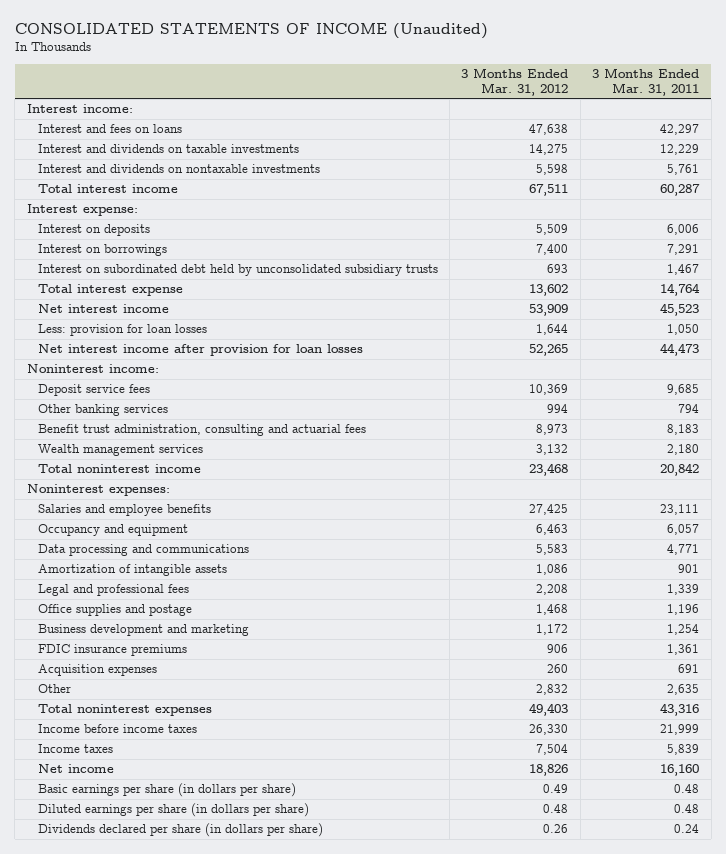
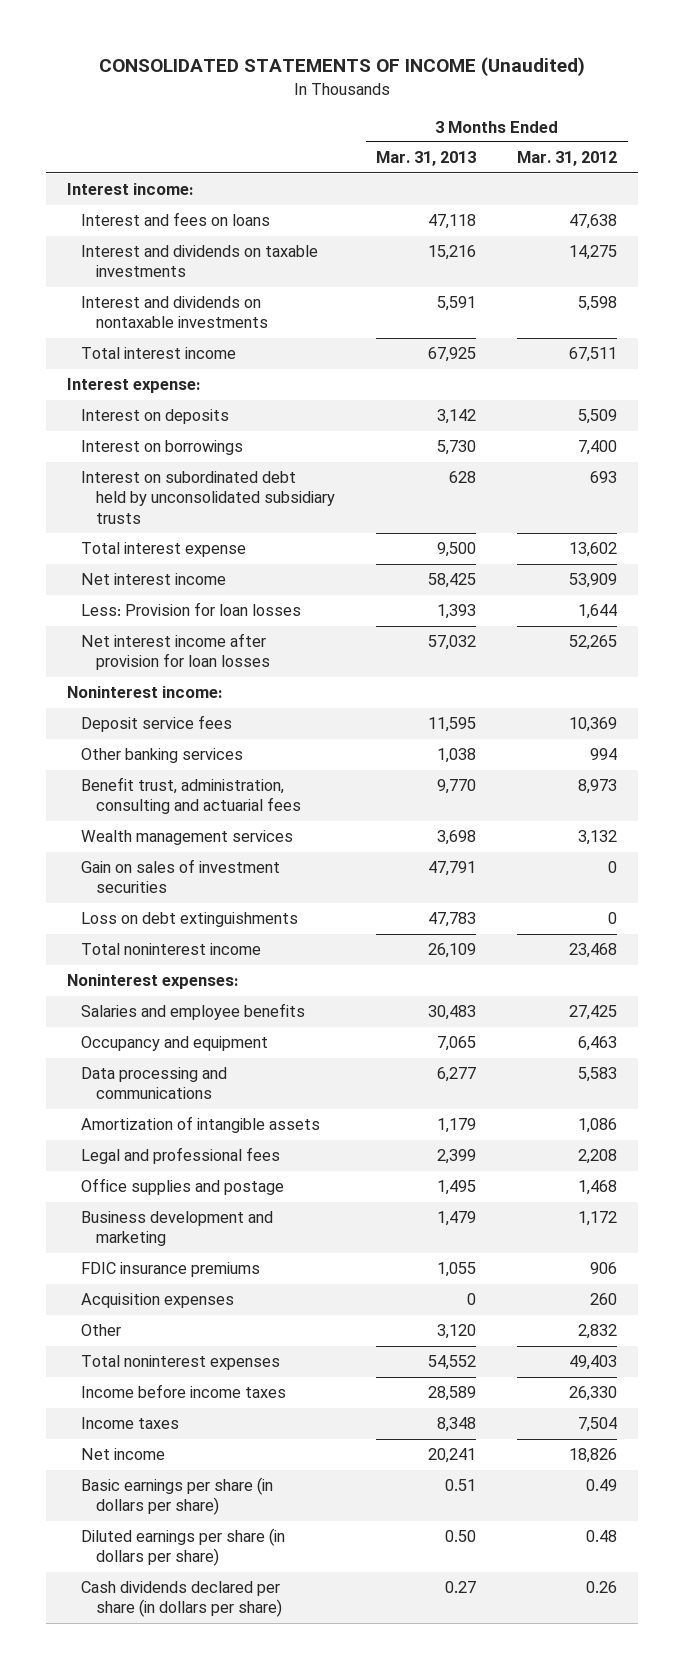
- | 3 Months Ended Mar. 31, 2012 | 3 Months Ended Mar. 31, 2011
+ | 3 Months Ended Mar. 31, 2013 | 3 Months Ended Mar. 31, 2012
- Less: provision for loan losses | 1,644 | 1,050
+ Less: Provision for loan losses | 1,393 | 1,644
- Benefit trust administration, consulting and actuarial fees | 8,973 | 8,183
+ Benefit trust, administration, consulting and actuarial fees | 9,770 | 8,973
+ Gain on sales of investment securities | 47,791 | 0
+ Loss on debt extinguishments | 47,783 | 0
- Dividends declared per share (in dollars per share) | 0.26 | 0.24
+ Cash dividends declared per share (in dollars per share) | 0.27 | 0.26

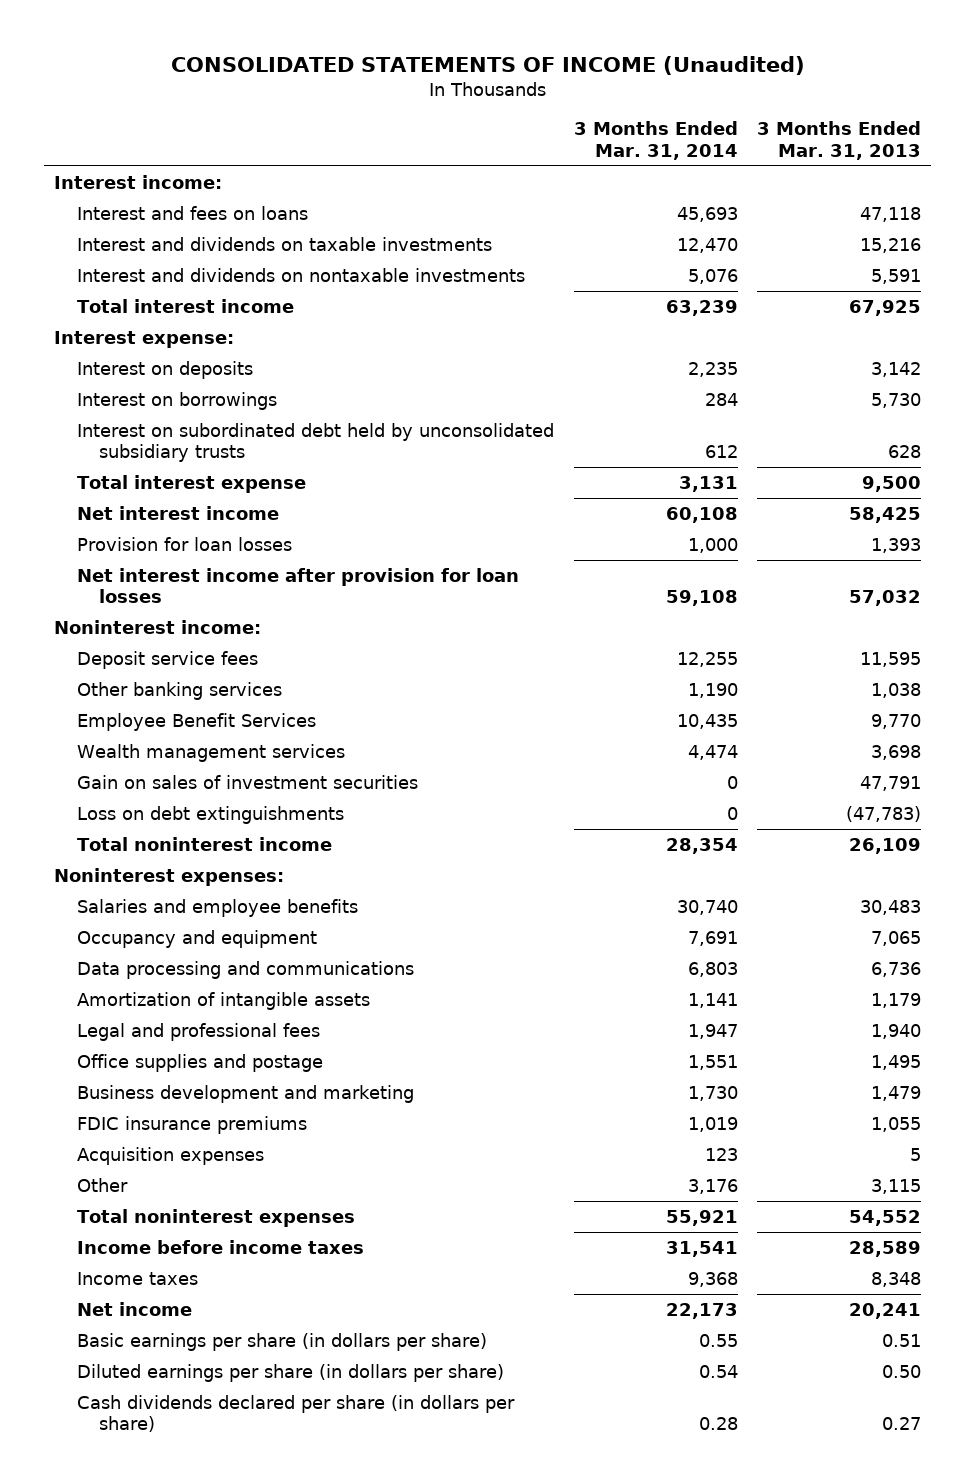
- | 3 Months Ended Mar. 31, 2013 | 3 Months Ended Mar. 31, 2012
+ | 3 Months Ended Mar. 31, 2014 | 3 Months Ended Mar. 31, 2013
- Less: Provision for loan losses | 1,393 | 1,644
+ Provision for loan losses | 1,000 | 1,393
- Benefit trust, administration, consulting and actuarial fees | 9,770 | 8,973
+ Employee Benefit Services | 10,435 | 9,770
- Loss on debt extinguishments | 47,783 | 0
+ Loss on debt extinguishments | 0 | (47,783)
- Data processing and communications | 6,277 | 5,583
+ Data processing and communications | 6,803 | 6,736
- Legal and professional fees | 2,399 | 2,208
+ Legal and professional fees | 1,947 | 1,940
- Acquisition expenses | 0 | 260
- Other | 3,120 | 2,832
+ Acquisition expenses | 123 | 5
+ Other | 3,176 | 3,115

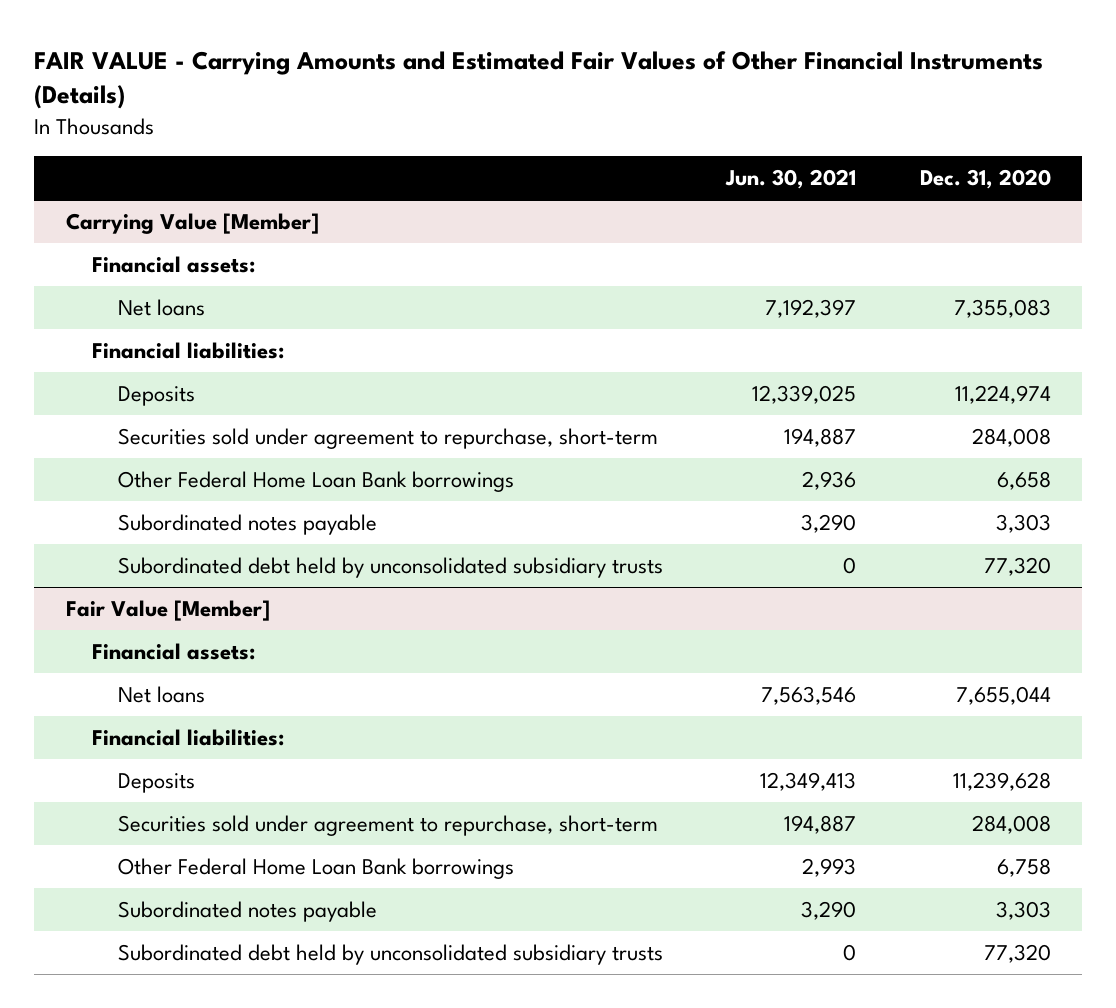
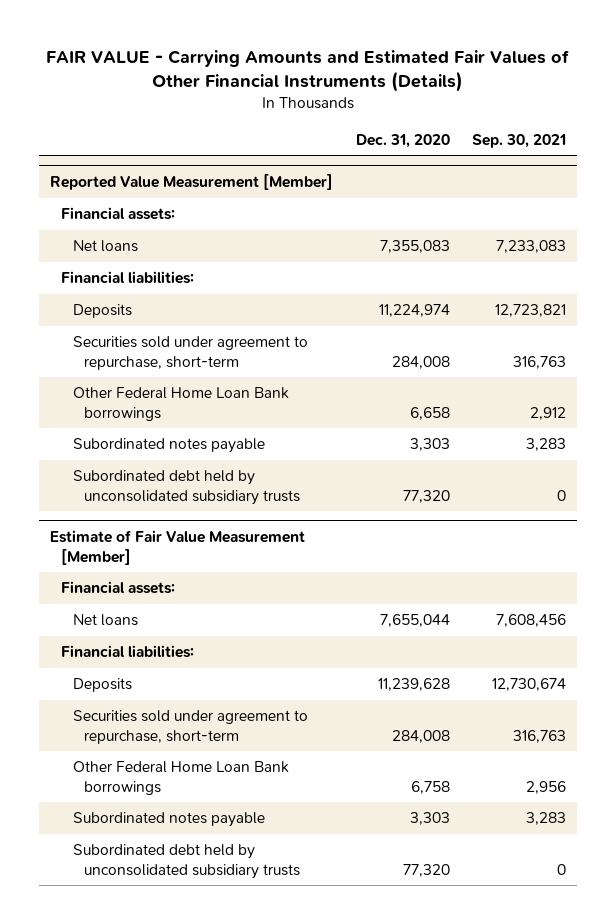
- | Jun. 30, 2021 | Dec. 31, 2020
+ | Dec. 31, 2020 | Sep. 30, 2021
- Carrying Value [Member]
+ Reported Value Measurement [Member]
- Fair Value [Member]
+ Estimate of Fair Value Measurement [Member]

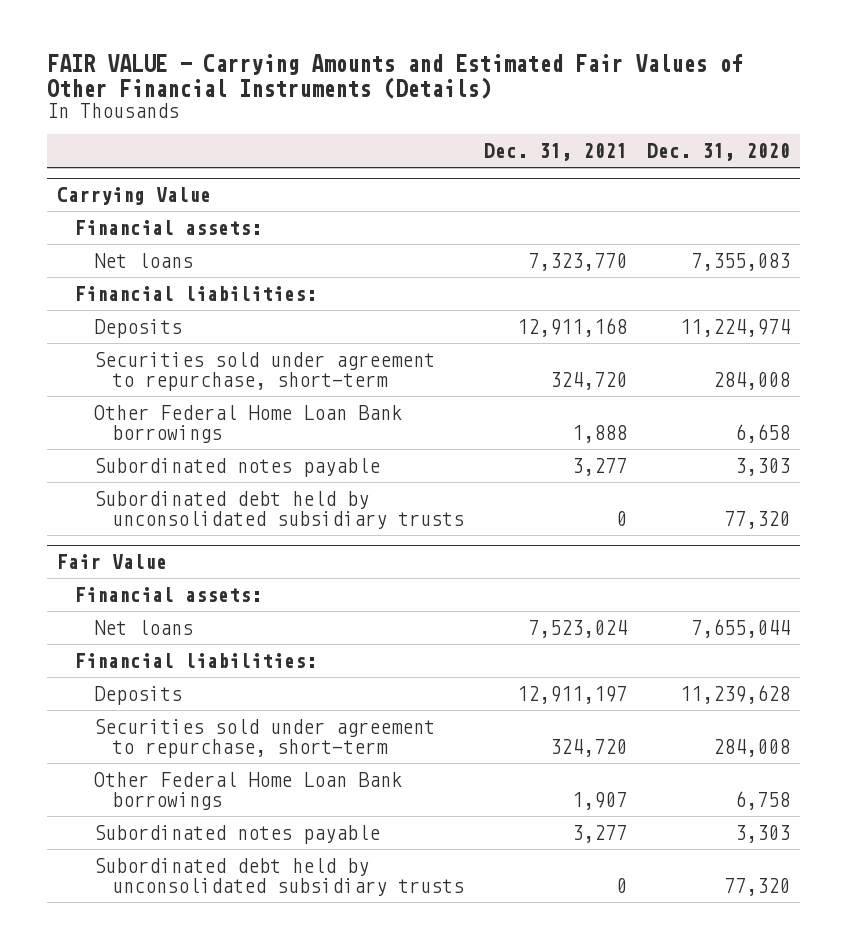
- | Dec. 31, 2020 | Sep. 30, 2021
+ | Dec. 31, 2021 | Dec. 31, 2020
- Reported Value Measurement [Member]
+ Carrying Value
- Estimate of Fair Value Measurement [Member]
+ Fair Value

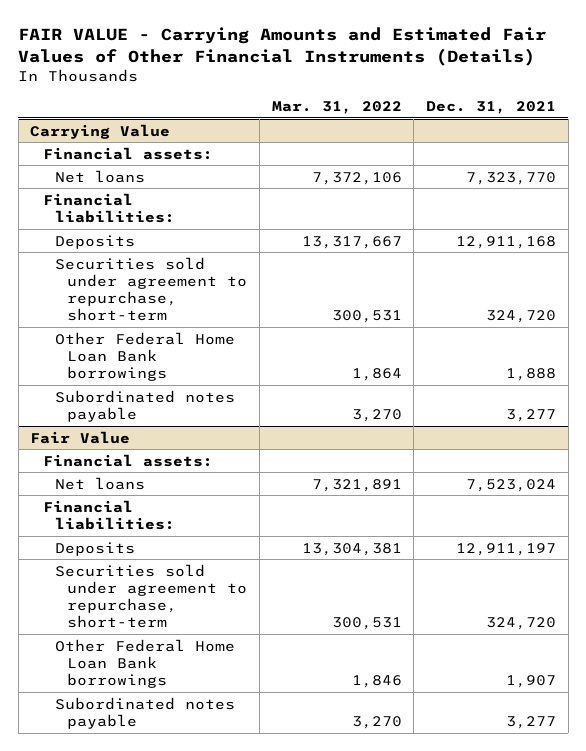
- | Dec. 31, 2021 | Dec. 31, 2020
+ | Mar. 31, 2022 | Dec. 31, 2021
@ Carrying Value
- Subordinated debt held by unconsolidated subsidiary trusts | 0 | 77,320
@ Fair Value
- Subordinated debt held by unconsolidated subsidiary trusts | 0 | 77,320

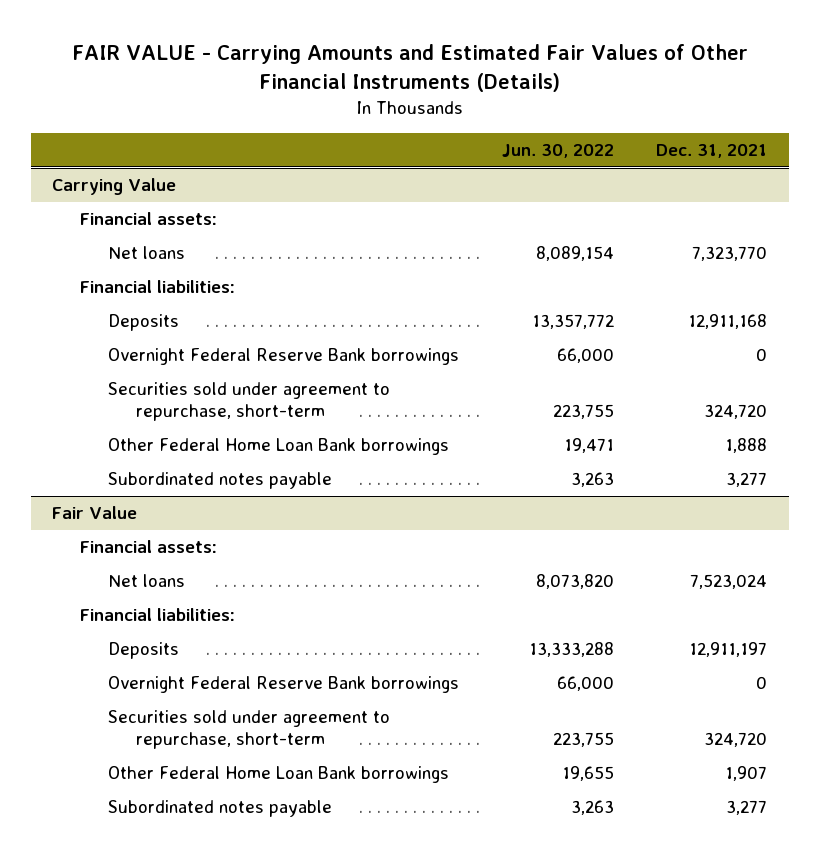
- | Mar. 31, 2022 | Dec. 31, 2021
+ | Jun. 30, 2022 | Dec. 31, 2021
@ Carrying Value
+ Overnight Federal Reserve Bank borrowings | 66,000 | 0
@ Fair Value
+ Overnight Federal Reserve Bank borrowings | 66,000 | 0

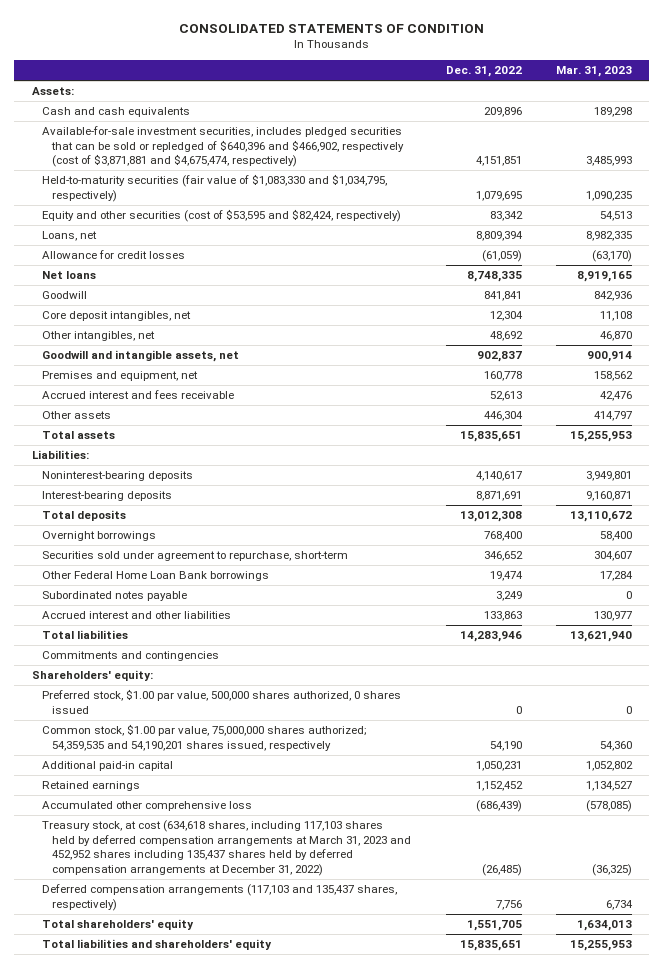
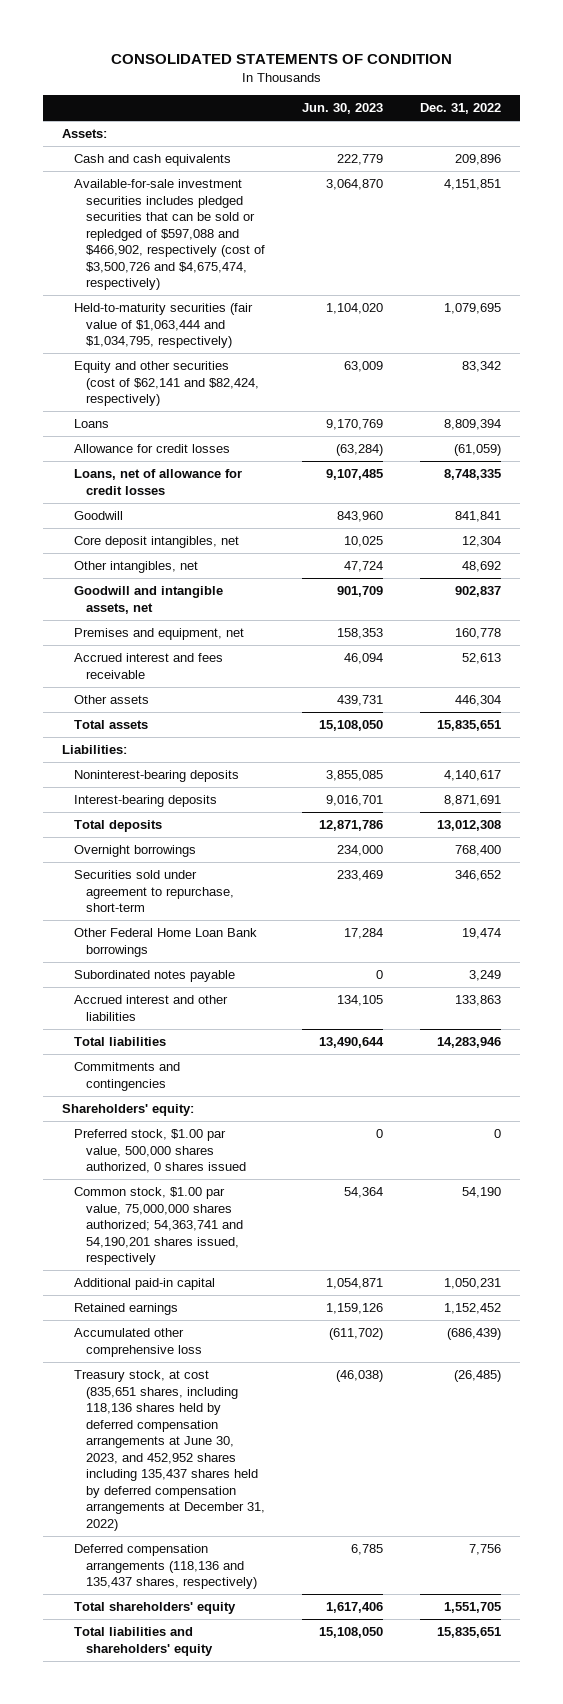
- | Dec. 31, 2022 | Mar. 31, 2023
+ | Jun. 30, 2023 | Dec. 31, 2022
- Available-for-sale investment securities, includes pledged securities that can be sold or repledged of $640,396 and $466,902, respectively (cost of $3,871,881 and $4,675,474, respectively) | 4,151,851 | 3,485,993
- Held-to-maturity securities (fair value of $1,083,330 and $1,034,795, respectively) | 1,079,695 | 1,090,235
- Equity and other securities (cost of $53,595 and $82,424, respectively) | 83,342 | 54,513
- Loans, net | 8,809,394 | 8,982,335
+ Available-for-sale investment securities includes pledged securities that can be sold or repledged of $597,088 and $466,902, respectively (cost of $3,500,726 and $4,675,474, respectively) | 3,064,870 | 4,151,851
+ Held-to-maturity securities (fair value of $1,063,444 and $1,034,795, respectively) | 1,104,020 | 1,079,695
+ Equity and other securities (cost of $62,141 and $82,424, respectively) | 63,009 | 83,342
+ Loans | 9,170,769 | 8,809,394
- Net loans | 8,748,335 | 8,919,165
+ Loans, net of allowance for credit losses | 9,107,485 | 8,748,335
- Common stock, $1.00 par value, 75,000,000 shares authorized; 54,359,535 and 54,190,201 shares issued, respectively | 54,190 | 54,360
+ Common stock, $1.00 par value, 75,000,000 shares authorized; 54,363,741 and 54,190,201 shares issued, respectively | 54,364 | 54,190
- Treasury stock, at cost (634,618 shares, including 117,103 shares held by deferred compensation arrangements at March 31, 2023 and 452,952 shares including 135,437 shares held by deferred compensation arrangements at December 31, 2022) | (26,485) | (36,325)
- Deferred compensation arrangements (117,103 and 135,437 shares, respectively) | 7,756 | 6,734
+ Treasury stock, at cost (835,651 shares, including 118,136 shares held by deferred compensation arrangements at June 30, 2023, and 452,952 shares including 135,437 shares held by deferred compensation arrangements at December 31, 2022) | (46,038) | (26,485)
+ Deferred compensation arrangements (118,136 and 135,437 shares, respectively) | 6,785 | 7,756

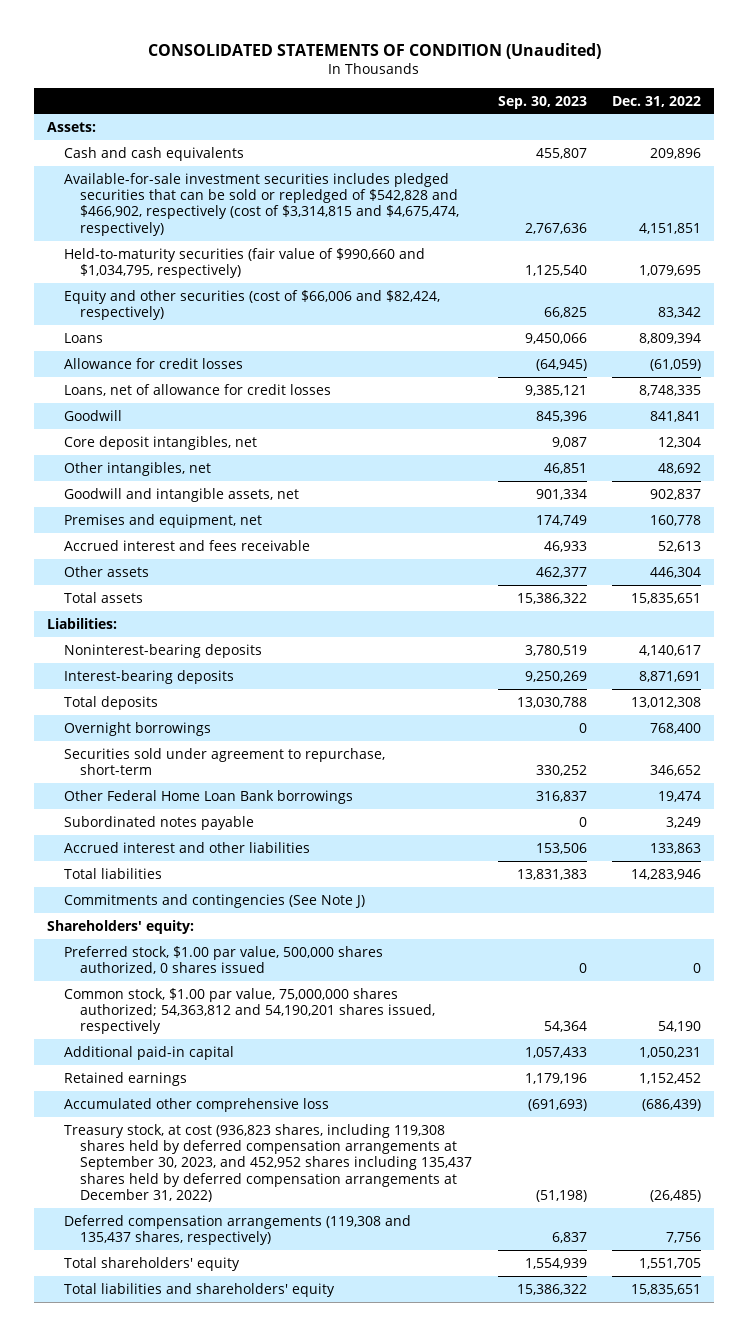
- CONSOLIDATED STATEMENTS OF CONDITION
+ CONSOLIDATED STATEMENTS OF CONDITION (Unaudited)
- | Jun. 30, 2023 | Dec. 31, 2022
+ | Sep. 30, 2023 | Dec. 31, 2022
- Available-for-sale investment securities includes pledged securities that can be sold or repledged of $597,088 and $466,902, respectively (cost of $3,500,726 and $4,675,474, respectively) | 3,064,870 | 4,151,851
- Held-to-maturity securities (fair value of $1,063,444 and $1,034,795, respectively) | 1,104,020 | 1,079,695
- Equity and other securities (cost of $62,141 and $82,424, respectively) | 63,009 | 83,342
+ Available-for-sale investment securities includes pledged securities that can be sold or repledged of $542,828 and $466,902, respectively (cost of $3,314,815 and $4,675,474, respectively) | 2,767,636 | 4,151,851
+ Held-to-maturity securities (fair value of $990,660 and $1,034,795, respectively) | 1,125,540 | 1,079,695
+ Equity and other securities (cost of $66,006 and $82,424, respectively) | 66,825 | 83,342
- Commitments and contingencies
+ Commitments and contingencies (See Note J)
- Common stock, $1.00 par value, 75,000,000 shares authorized; 54,363,741 and 54,190,201 shares issued, respectively | 54,364 | 54,190
+ Common stock, $1.00 par value, 75,000,000 shares authorized; 54,363,812 and 54,190,201 shares issued, respectively | 54,364 | 54,190
- Treasury stock, at cost (835,651 shares, including 118,136 shares held by deferred compensation arrangements at June 30, 2023, and 452,952 shares including 135,437 shares held by deferred compensation arrangements at December 31, 2022) | (46,038) | (26,485)
- Deferred compensation arrangements (118,136 and 135,437 shares, respectively) | 6,785 | 7,756
+ Treasury stock, at cost (936,823 shares, including 119,308 shares held by deferred compensation arrangements at September 30, 2023, and 452,952 shares including 135,437 shares held by deferred compensation arrangements at December 31, 2022) | (51,198) | (26,485)
+ Deferred compensation arrangements (119,308 and 135,437 shares, respectively) | 6,837 | 7,756

